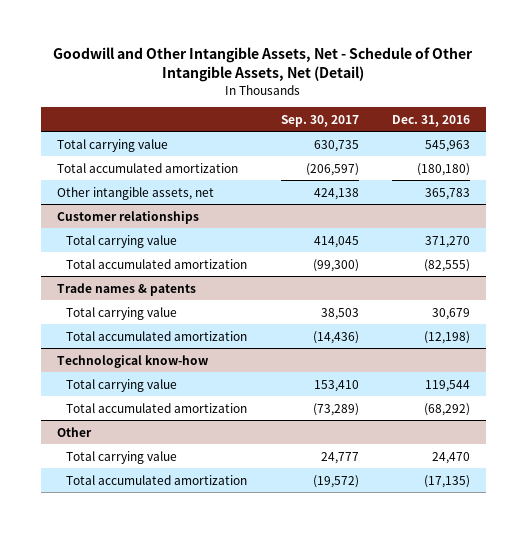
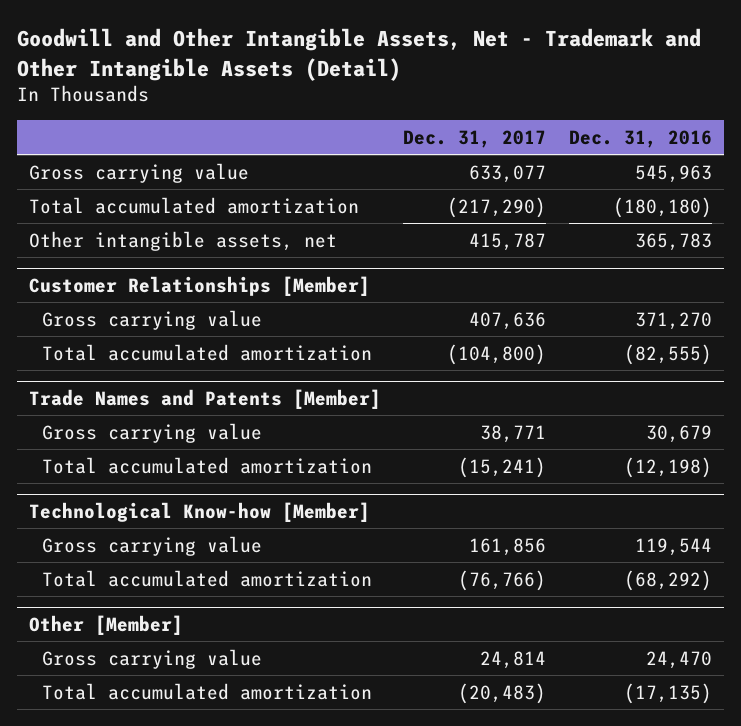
- Goodwill and Other Intangible Assets, Net - Schedule of Other Intangible Assets, Net (Detail)
+ Goodwill and Other Intangible Assets, Net - Trademark and Other Intangible Assets (Detail)
- | Sep. 30, 2017 | Dec. 31, 2016
+ | Dec. 31, 2017 | Dec. 31, 2016
- Total carrying value | 630,735 | 545,963
+ Gross carrying value | 633,077 | 545,963
- Customer relationships
- Total carrying value | 414,045 | 371,270
+ Customer Relationships [Member]
+ Gross carrying value | 407,636 | 371,270
- Trade names & patents
- Total carrying value | 38,503 | 30,679
+ Trade Names and Patents [Member]
+ Gross carrying value | 38,771 | 30,679
- Technological know-how
- Total carrying value | 153,410 | 119,544
+ Technological Know-how [Member]
+ Gross carrying value | 161,856 | 119,544
- Other
- Total carrying value | 24,777 | 24,470
+ Other [Member]
+ Gross carrying value | 24,814 | 24,470

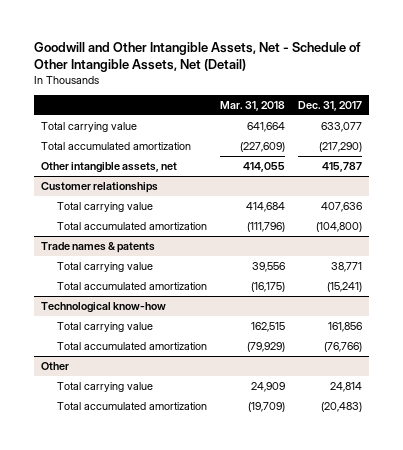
- Goodwill and Other Intangible Assets, Net - Trademark and Other Intangible Assets (Detail)
+ Goodwill and Other Intangible Assets, Net - Schedule of Other Intangible Assets, Net (Detail)
- | Dec. 31, 2017 | Dec. 31, 2016
+ | Mar. 31, 2018 | Dec. 31, 2017
- Gross carrying value | 633,077 | 545,963
+ Total carrying value | 641,664 | 633,077
- Customer Relationships [Member]
- Gross carrying value | 407,636 | 371,270
+ Customer relationships
+ Total carrying value | 414,684 | 407,636
- Trade Names and Patents [Member]
- Gross carrying value | 38,771 | 30,679
+ Trade names & patents
+ Total carrying value | 39,556 | 38,771
- Technological Know-how [Member]
- Gross carrying value | 161,856 | 119,544
+ Technological know-how
+ Total carrying value | 162,515 | 161,856
- Other [Member]
- Gross carrying value | 24,814 | 24,470
+ Other
+ Total carrying value | 24,909 | 24,814

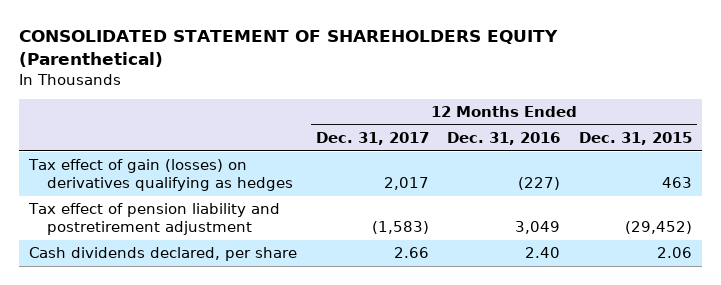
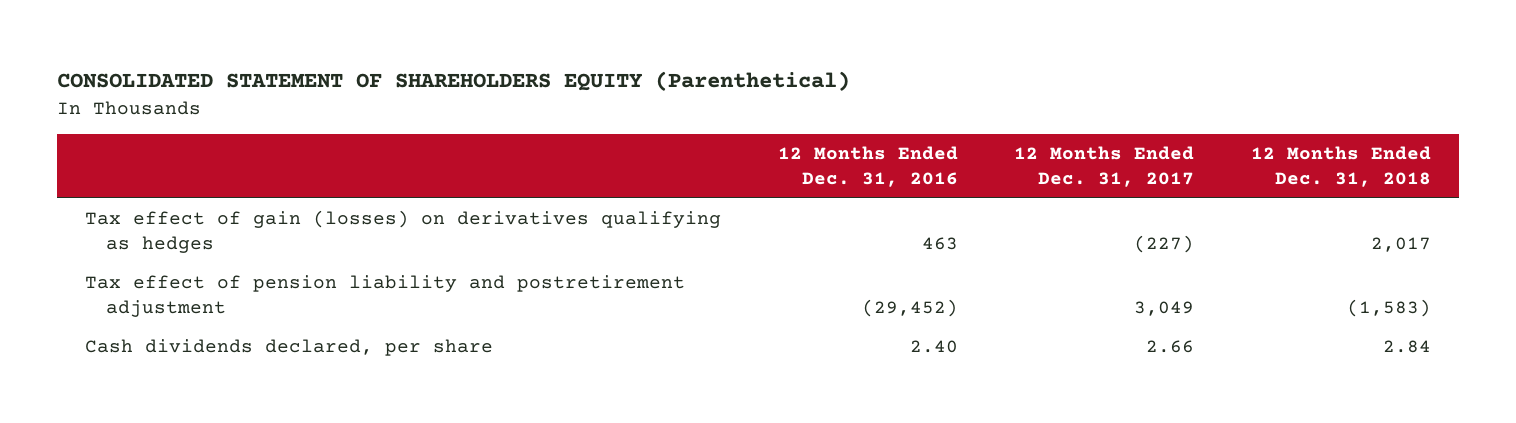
- | 12 Months Ended Dec. 31, 2017 | 12 Months Ended Dec. 31, 2016 | 12 Months Ended Dec. 31, 2015
+ | 12 Months Ended Dec. 31, 2016 | 12 Months Ended Dec. 31, 2017 | 12 Months Ended Dec. 31, 2018
- Tax effect of gain (losses) on derivatives qualifying as hedges | 2,017 | (227) | 463
- Tax effect of pension liability and postretirement adjustment | (1,583) | 3,049 | (29,452)
+ Tax effect of gain (losses) on derivatives qualifying as hedges | 463 | (227) | 2,017
+ Tax effect of pension liability and postretirement adjustment | (29,452) | 3,049 | (1,583)

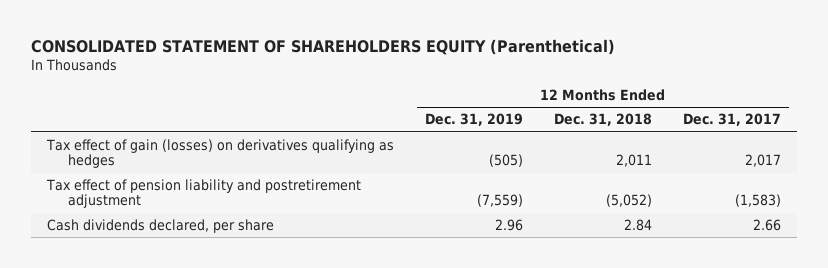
- | 12 Months Ended Dec. 31, 2016 | 12 Months Ended Dec. 31, 2017 | 12 Months Ended Dec. 31, 2018
+ | 12 Months Ended Dec. 31, 2019 | 12 Months Ended Dec. 31, 2018 | 12 Months Ended Dec. 31, 2017
- Tax effect of gain (losses) on derivatives qualifying as hedges | 463 | (227) | 2,017
- Tax effect of pension liability and postretirement adjustment | (29,452) | 3,049 | (1,583)
+ Tax effect of gain (losses) on derivatives qualifying as hedges | (505) | 2,011 | 2,017
+ Tax effect of pension liability and postretirement adjustment | (7,559) | (5,052) | (1,583)

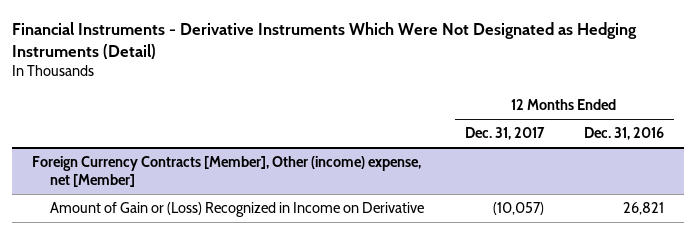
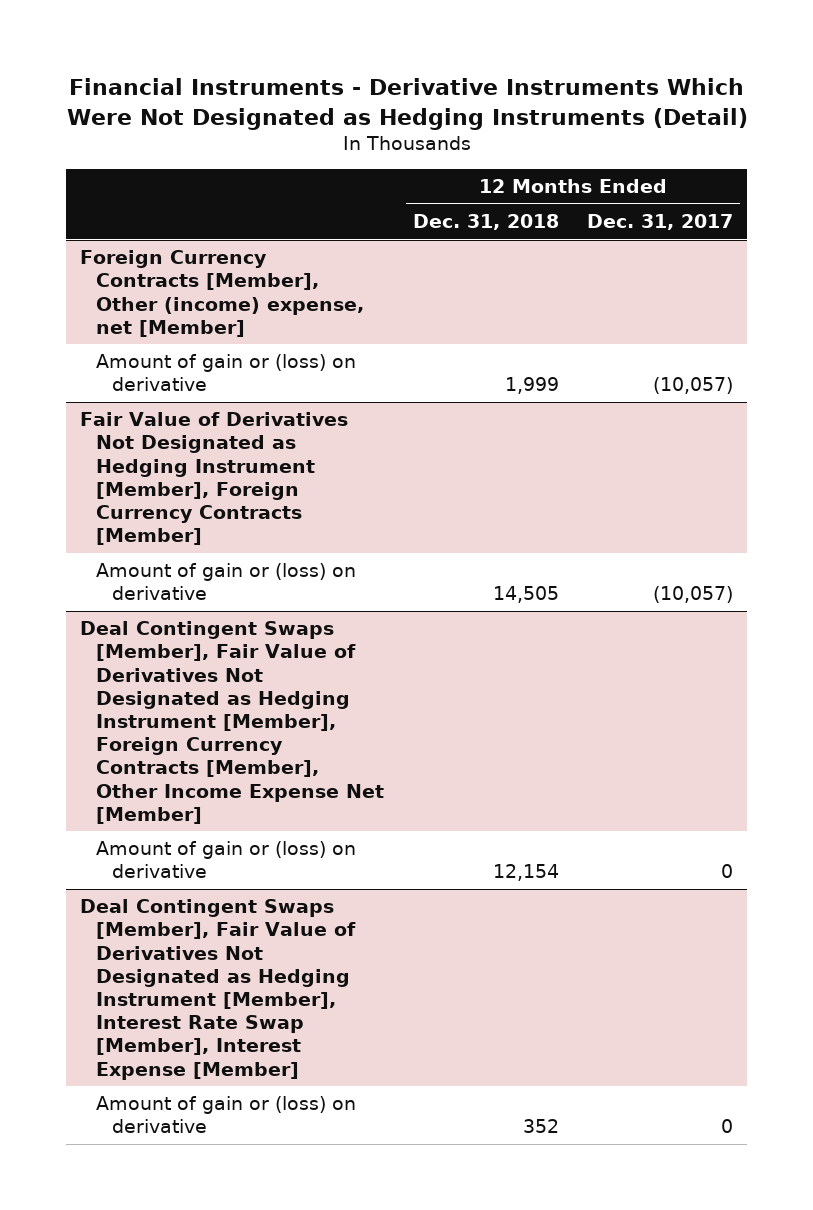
- | 12 Months Ended Dec. 31, 2017 | 12 Months Ended Dec. 31, 2016
+ | 12 Months Ended Dec. 31, 2018 | 12 Months Ended Dec. 31, 2017
@ Foreign Currency Contracts [Member], Other (income) expense, net [Member]
- Amount of Gain or (Loss) Recognized in Income on Derivative | (10,057) | 26,821
+ Amount of gain or (loss) on derivative | 1,999 | (10,057)
+ Fair Value of Derivatives Not Designated as Hedging Instrument [Member], Foreign Currency Contracts [Member]
+ Amount of gain or (loss) on derivative | 14,505 | (10,057)
+ Deal Contingent Swaps [Member], Fair Value of Derivatives Not Designated as Hedging Instrument [Member], Foreign Currency Contracts [Member], Other Income Expense Net [Member]
+ Amount of gain or (loss) on derivative | 12,154 | 0
+ Deal Contingent Swaps [Member], Fair Value of Derivatives Not Designated as Hedging Instrument [Member], Interest Rate Swap [Member], Interest Expense [Member]
+ Amount of gain or (loss) on derivative | 352 | 0

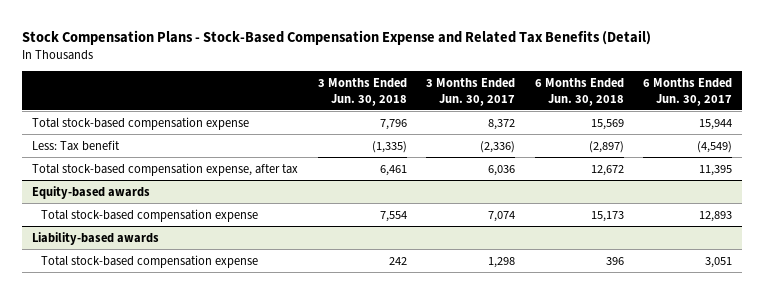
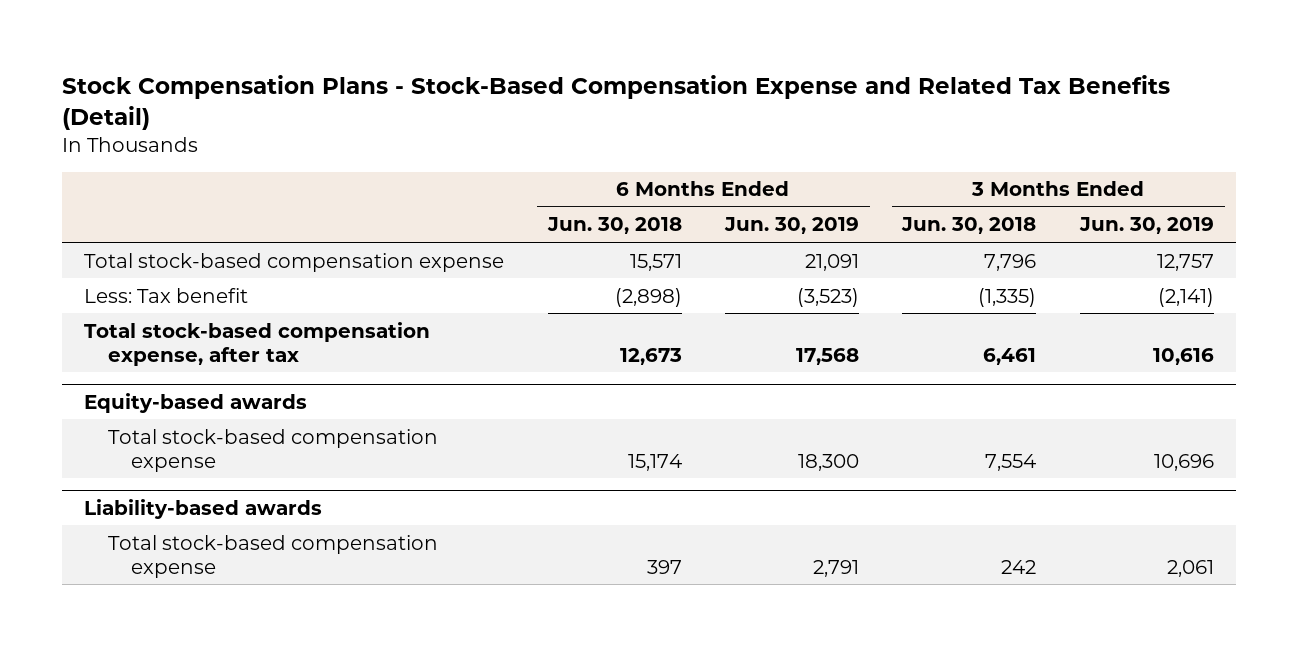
- | 3 Months Ended Jun. 30, 2018 | 3 Months Ended Jun. 30, 2017 | 6 Months Ended Jun. 30, 2018 | 6 Months Ended Jun. 30, 2017
+ | 6 Months Ended Jun. 30, 2018 | 6 Months Ended Jun. 30, 2019 | 3 Months Ended Jun. 30, 2018 | 3 Months Ended Jun. 30, 2019
- Total stock-based compensation expense | 7,796 | 8,372 | 15,569 | 15,944
- Less: Tax benefit | (1,335) | (2,336) | (2,897) | (4,549)
- Total stock-based compensation expense, after tax | 6,461 | 6,036 | 12,672 | 11,395
+ Total stock-based compensation expense | 15,571 | 21,091 | 7,796 | 12,757
+ Less: Tax benefit | (2,898) | (3,523) | (1,335) | (2,141)
+ Total stock-based compensation expense, after tax | 12,673 | 17,568 | 6,461 | 10,616
@ Equity-based awards
- Total stock-based compensation expense | 7,554 | 7,074 | 15,173 | 12,893
+ Total stock-based compensation expense | 15,174 | 18,300 | 7,554 | 10,696
@ Liability-based awards
- Total stock-based compensation expense | 242 | 1,298 | 396 | 3,051
+ Total stock-based compensation expense | 397 | 2,791 | 242 | 2,061

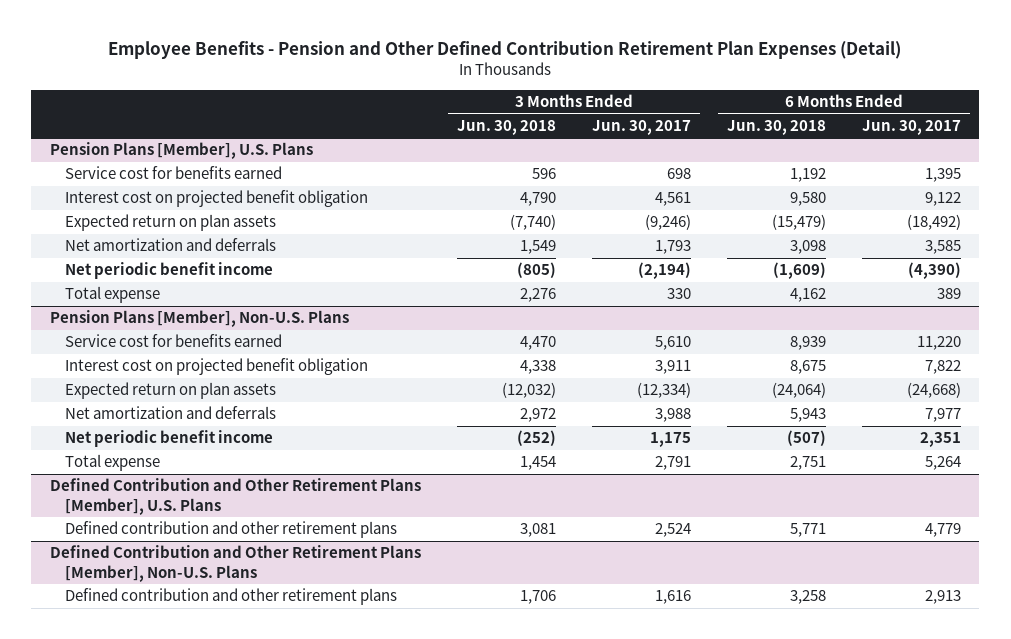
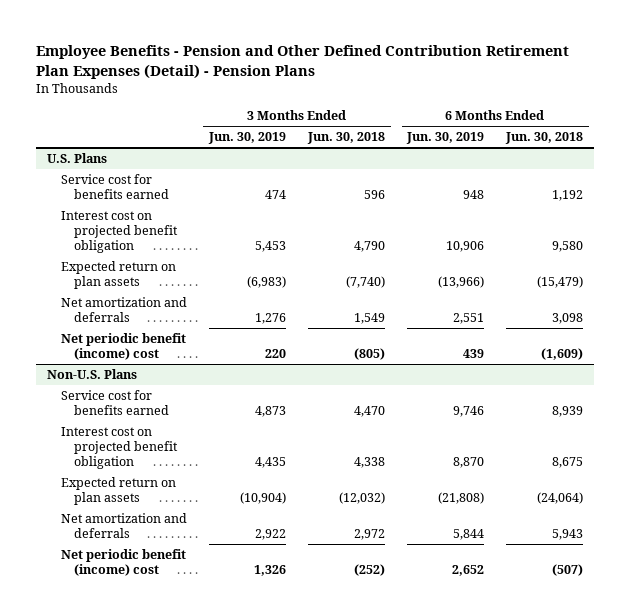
- Employee Benefits - Pension and Other Defined Contribution Retirement Plan Expenses (Detail)
+ Employee Benefits - Pension and Other Defined Contribution Retirement Plan Expenses (Detail) - Pension Plans
- | 3 Months Ended Jun. 30, 2018 | 3 Months Ended Jun. 30, 2017 | 6 Months Ended Jun. 30, 2018 | 6 Months Ended Jun. 30, 2017
+ | 3 Months Ended Jun. 30, 2019 | 3 Months Ended Jun. 30, 2018 | 6 Months Ended Jun. 30, 2019 | 6 Months Ended Jun. 30, 2018
- Pension Plans [Member], U.S. Plans
+ U.S. Plans
- Net periodic benefit income | (805) | (2,194) | (1,609) | (4,390)
- Total expense | 2,276 | 330 | 4,162 | 389
- Pension Plans [Member], Non-U.S. Plans
+ Net periodic benefit (income) cost | 220 | (805) | 439 | (1,609)
+ Non-U.S. Plans
- Net periodic benefit income | (252) | 1,175 | (507) | 2,351
- Total expense | 1,454 | 2,791 | 2,751 | 5,264
- Defined Contribution and Other Retirement Plans [Member], U.S. Plans
- Defined contribution and other retirement plans | 3,081 | 2,524 | 5,771 | 4,779
- Defined Contribution and Other Retirement Plans [Member], Non-U.S. Plans
- Defined contribution and other retirement plans | 1,706 | 1,616 | 3,258 | 2,913
+ Net periodic benefit (income) cost | 1,326 | (252) | 2,652 | (507)

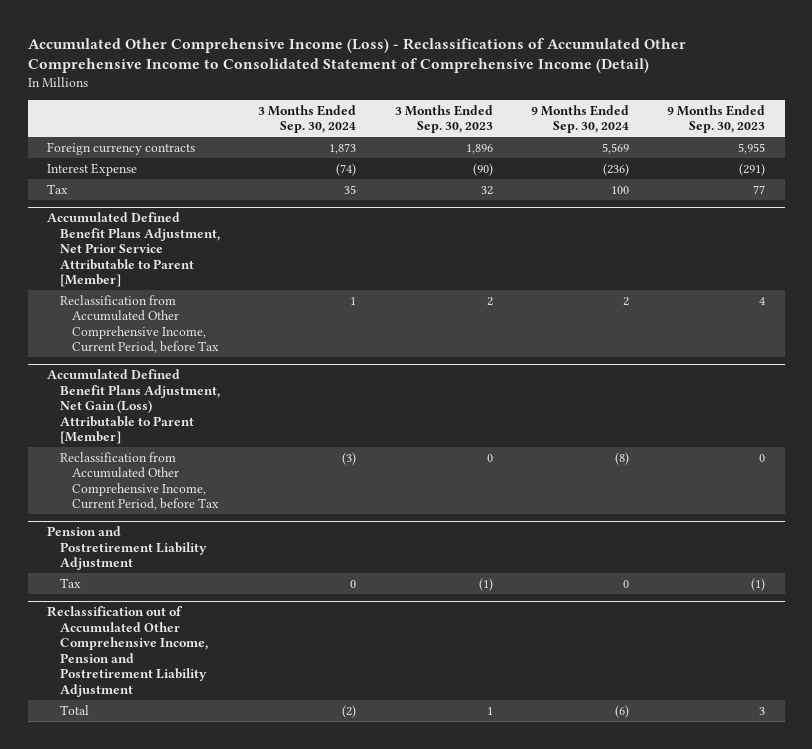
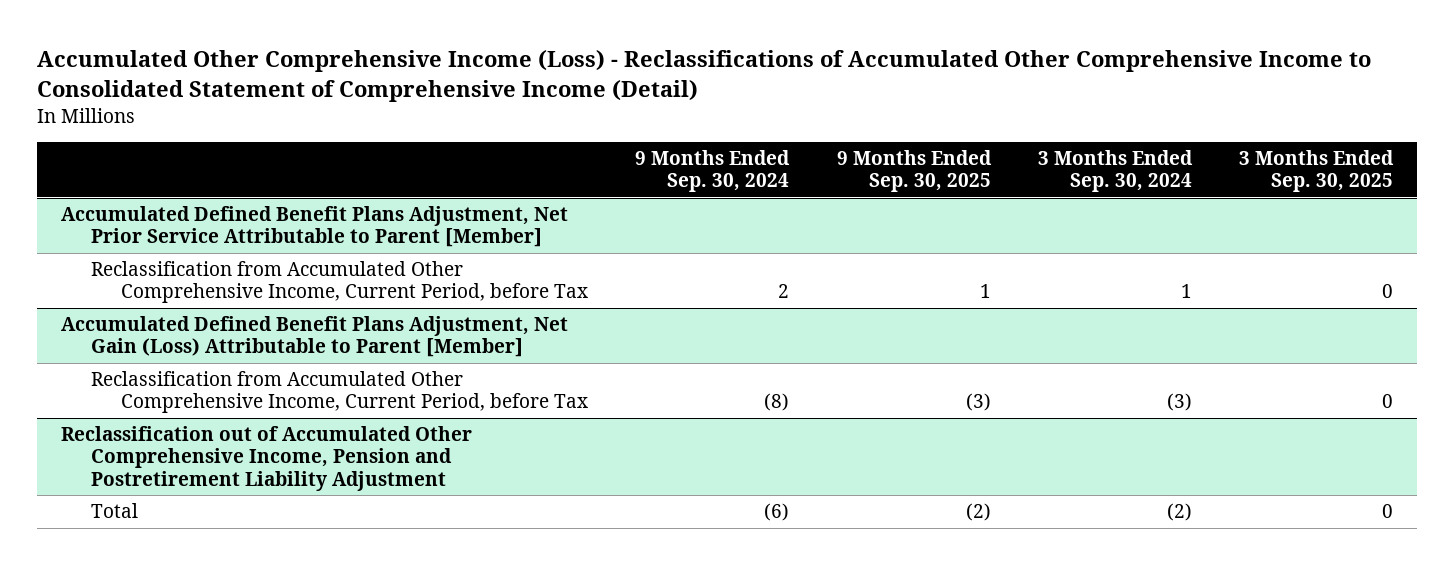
- | 3 Months Ended Sep. 30, 2024 | 3 Months Ended Sep. 30, 2023 | 9 Months Ended Sep. 30, 2024 | 9 Months Ended Sep. 30, 2023
+ | 9 Months Ended Sep. 30, 2024 | 9 Months Ended Sep. 30, 2025 | 3 Months Ended Sep. 30, 2024 | 3 Months Ended Sep. 30, 2025
- Foreign currency contracts | 1,873 | 1,896 | 5,569 | 5,955
- Interest Expense | (74) | (90) | (236) | (291)
- Tax | 35 | 32 | 100 | 77
- Pension and Postretirement Liability Adjustment
- Tax | 0 | (1) | 0 | (1)

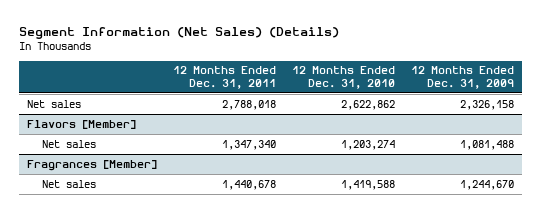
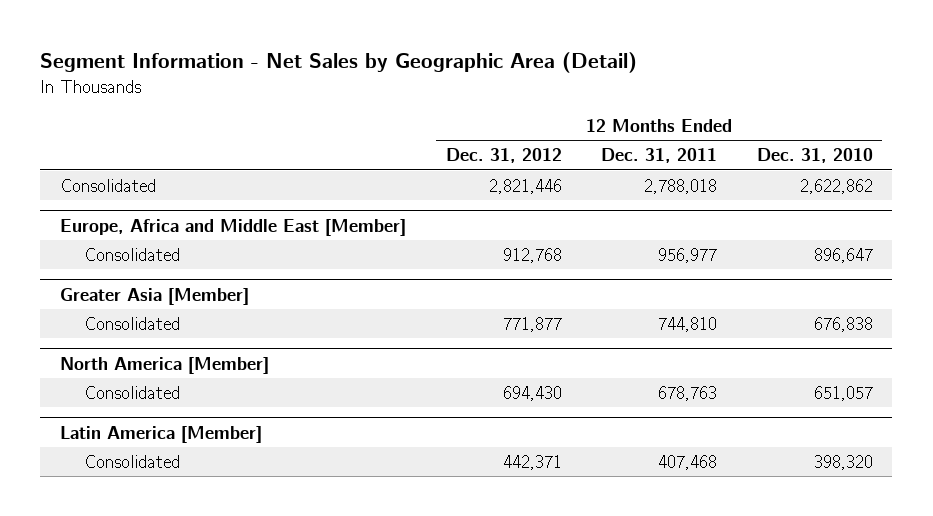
- Segment Information (Net Sales) (Details)
+ Segment Information - Net Sales by Geographic Area (Detail)
- | 12 Months Ended Dec. 31, 2011 | 12 Months Ended Dec. 31, 2010 | 12 Months Ended Dec. 31, 2009
+ | 12 Months Ended Dec. 31, 2012 | 12 Months Ended Dec. 31, 2011 | 12 Months Ended Dec. 31, 2010
- Net sales | 2,788,018 | 2,622,862 | 2,326,158
- Flavors [Member]
- Net sales | 1,347,340 | 1,203,274 | 1,081,488
- Fragrances [Member]
- Net sales | 1,440,678 | 1,419,588 | 1,244,670
+ Consolidated | 2,821,446 | 2,788,018 | 2,622,862
+ Europe, Africa and Middle East [Member]
+ Consolidated | 912,768 | 956,977 | 896,647
+ Greater Asia [Member]
+ Consolidated | 771,877 | 744,810 | 676,838
+ North America [Member]
+ Consolidated | 694,430 | 678,763 | 651,057
+ Latin America [Member]
+ Consolidated | 442,371 | 407,468 | 398,320

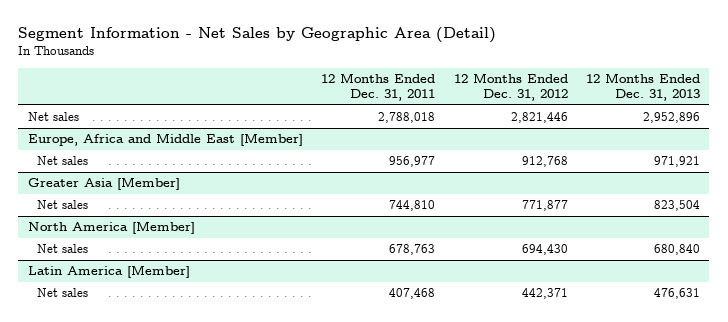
- | 12 Months Ended Dec. 31, 2012 | 12 Months Ended Dec. 31, 2011 | 12 Months Ended Dec. 31, 2010
+ | 12 Months Ended Dec. 31, 2011 | 12 Months Ended Dec. 31, 2012 | 12 Months Ended Dec. 31, 2013
- Consolidated | 2,821,446 | 2,788,018 | 2,622,862
+ Net sales | 2,788,018 | 2,821,446 | 2,952,896
@ Europe, Africa and Middle East [Member]
- Consolidated | 912,768 | 956,977 | 896,647
+ Net sales | 956,977 | 912,768 | 971,921
@ Greater Asia [Member]
- Consolidated | 771,877 | 744,810 | 676,838
+ Net sales | 744,810 | 771,877 | 823,504
@ North America [Member]
- Consolidated | 694,430 | 678,763 | 651,057
+ Net sales | 678,763 | 694,430 | 680,840
@ Latin America [Member]
- Consolidated | 442,371 | 407,468 | 398,320
+ Net sales | 407,468 | 442,371 | 476,631

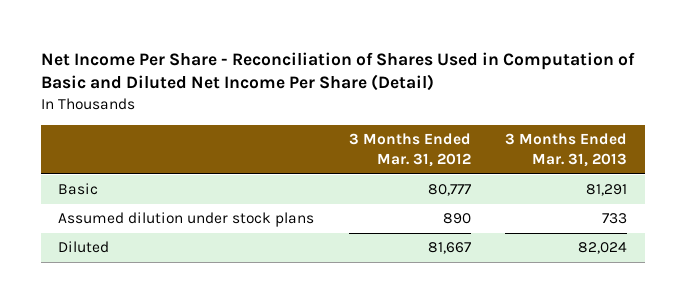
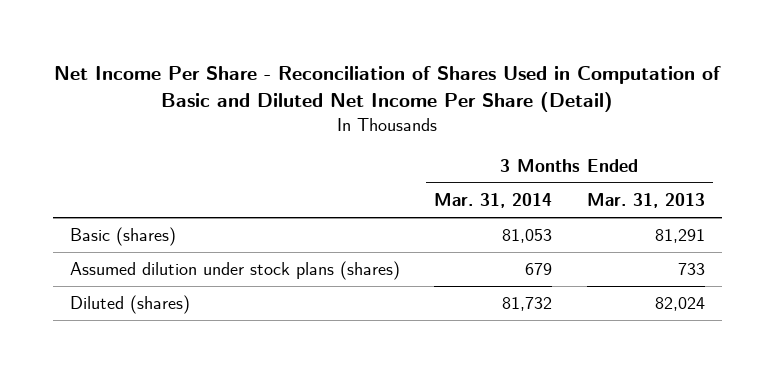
- | 3 Months Ended Mar. 31, 2012 | 3 Months Ended Mar. 31, 2013
+ | 3 Months Ended Mar. 31, 2014 | 3 Months Ended Mar. 31, 2013
- Basic | 80,777 | 81,291
- Assumed dilution under stock plans | 890 | 733
- Diluted | 81,667 | 82,024
+ Basic (shares) | 81,053 | 81,291
+ Assumed dilution under stock plans (shares) | 679 | 733
+ Diluted (shares) | 81,732 | 82,024

